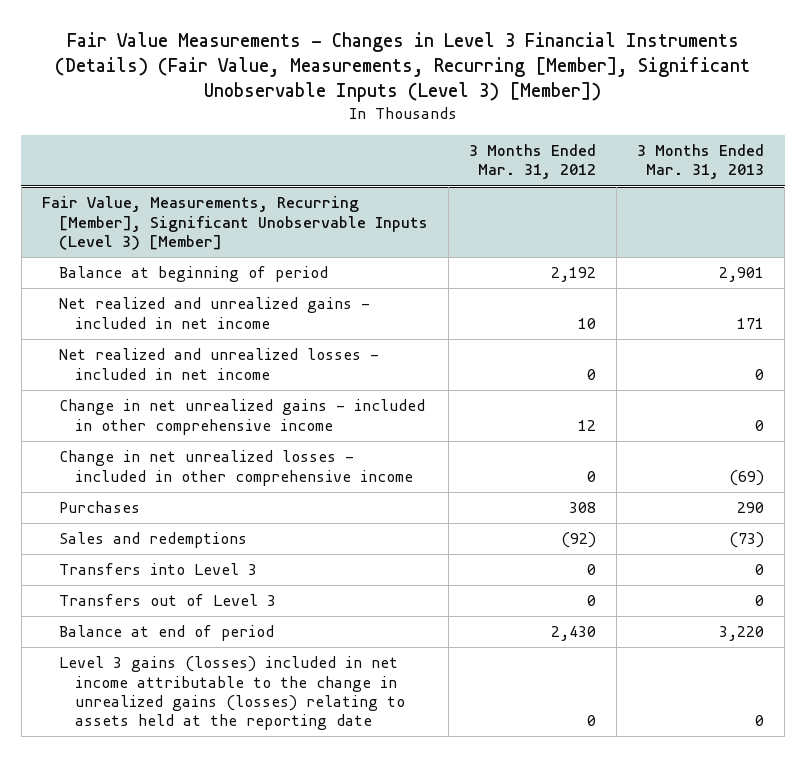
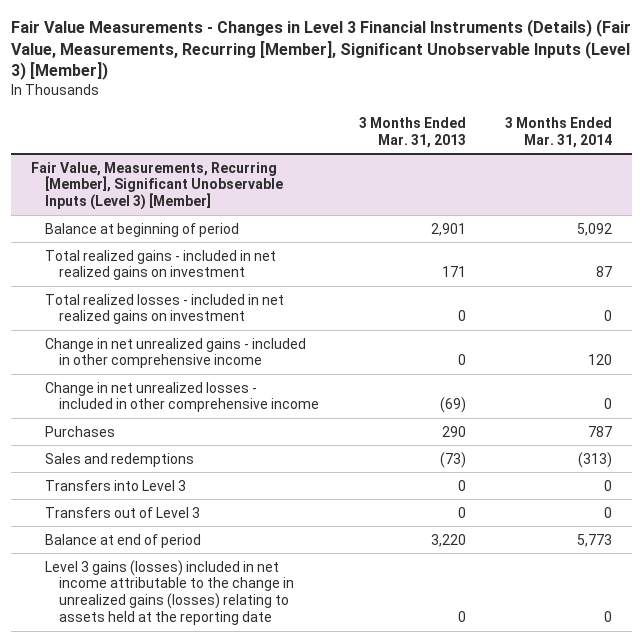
- | 3 Months Ended Mar. 31, 2012 | 3 Months Ended Mar. 31, 2013
+ | 3 Months Ended Mar. 31, 2013 | 3 Months Ended Mar. 31, 2014
@ Fair Value, Measurements, Recurring [Member], Significant Unobservable Inputs (Level 3) [Member]
- Net realized and unrealized gains - included in net income | 10 | 171
- Net realized and unrealized losses - included in net income | 0 | 0
+ Total realized gains - included in net realized gains on investment | 171 | 87
+ Total realized losses - included in net realized gains on investment | 0 | 0

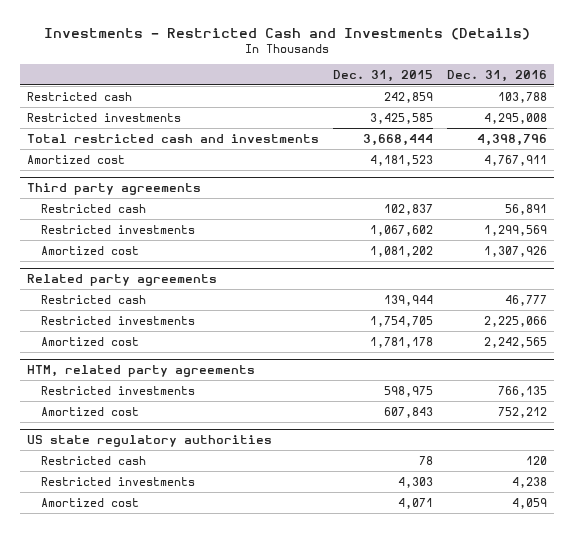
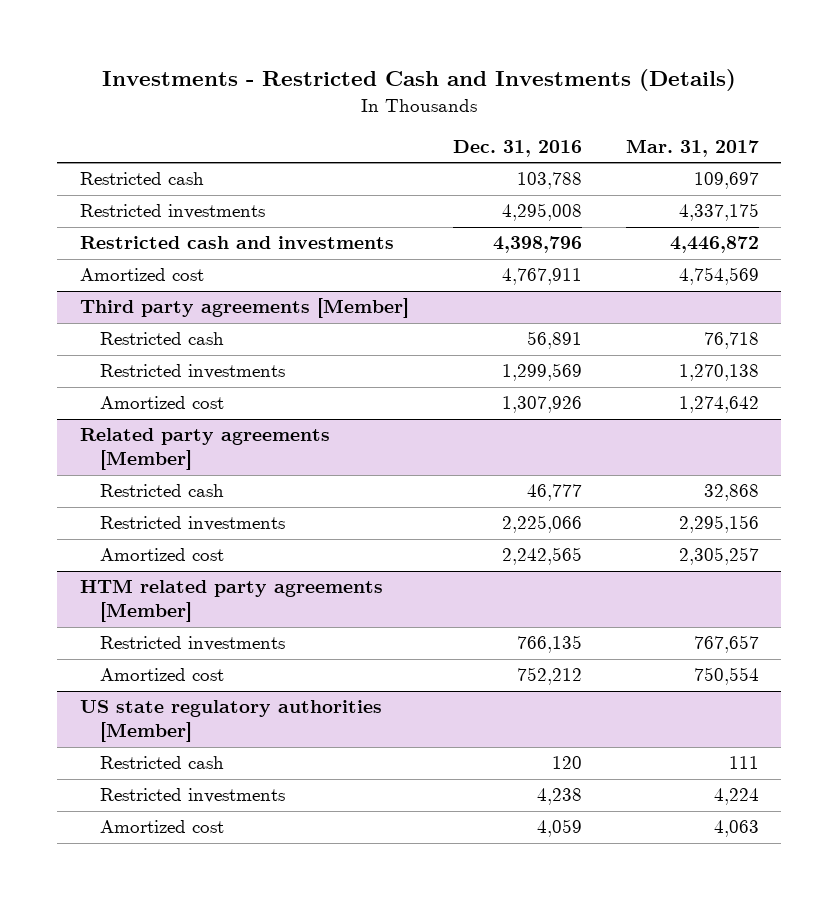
- | Dec. 31, 2015 | Dec. 31, 2016
+ | Dec. 31, 2016 | Mar. 31, 2017
- Total restricted cash and investments | 3,668,444 | 4,398,796
+ Restricted cash and investments | 4,398,796 | 4,446,872
- Third party agreements
+ Third party agreements [Member]
- Related party agreements
+ Related party agreements [Member]
- HTM, related party agreements
+ HTM related party agreements [Member]
- US state regulatory authorities
+ US state regulatory authorities [Member]

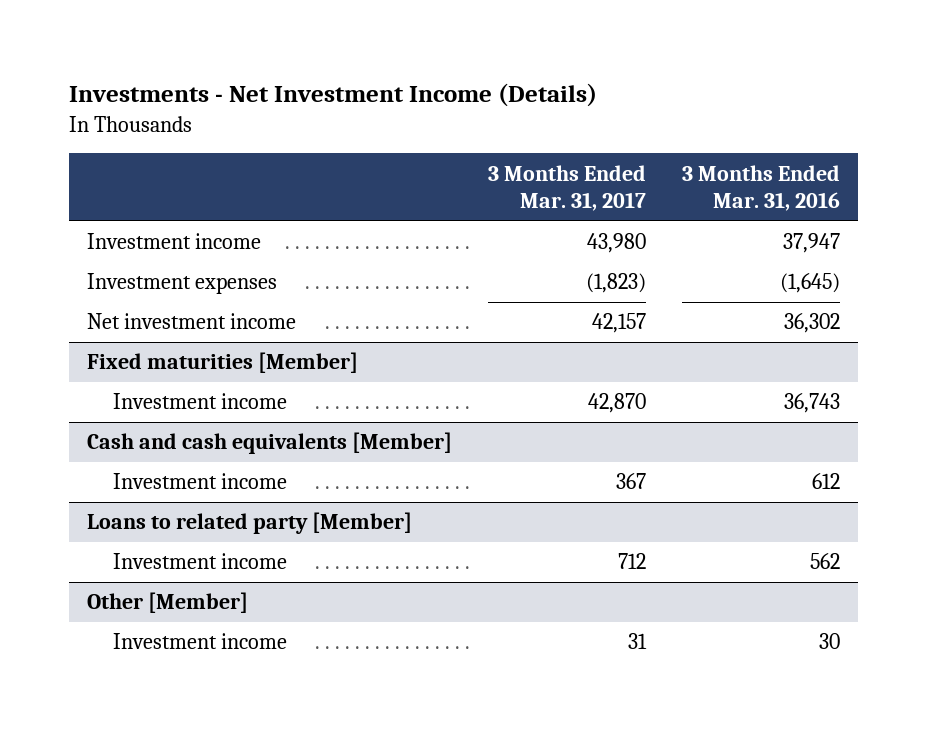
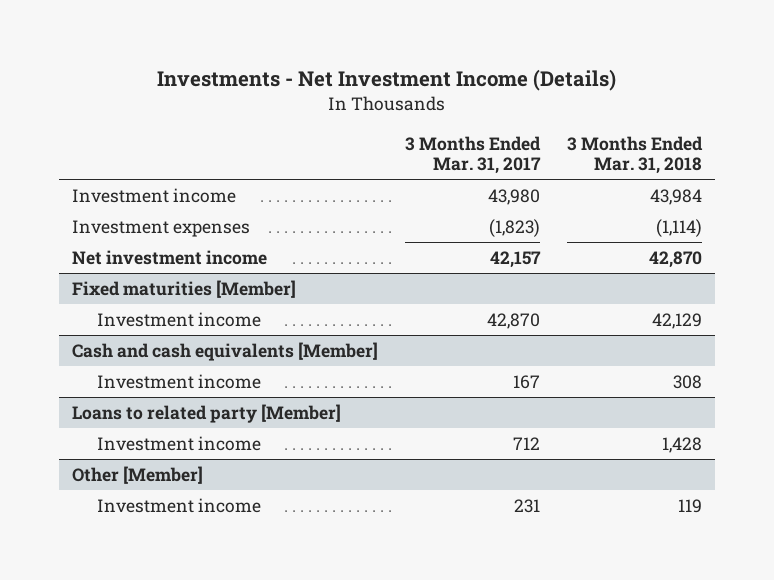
- | 3 Months Ended Mar. 31, 2017 | 3 Months Ended Mar. 31, 2016
+ | 3 Months Ended Mar. 31, 2017 | 3 Months Ended Mar. 31, 2018
@ Cash and cash equivalents [Member]
- Investment income | 367 | 612
+ Investment income | 167 | 308
@ Other [Member]
- Investment income | 31 | 30
+ Investment income | 231 | 119

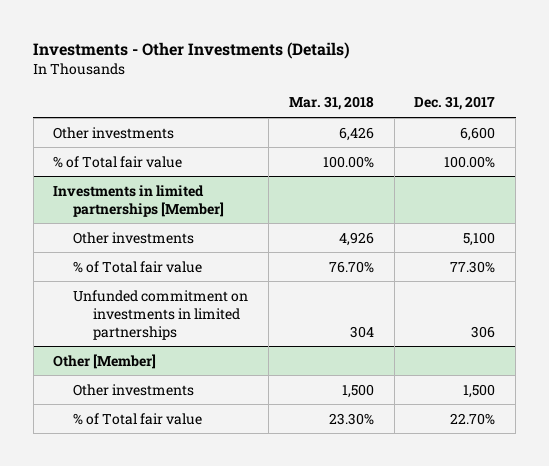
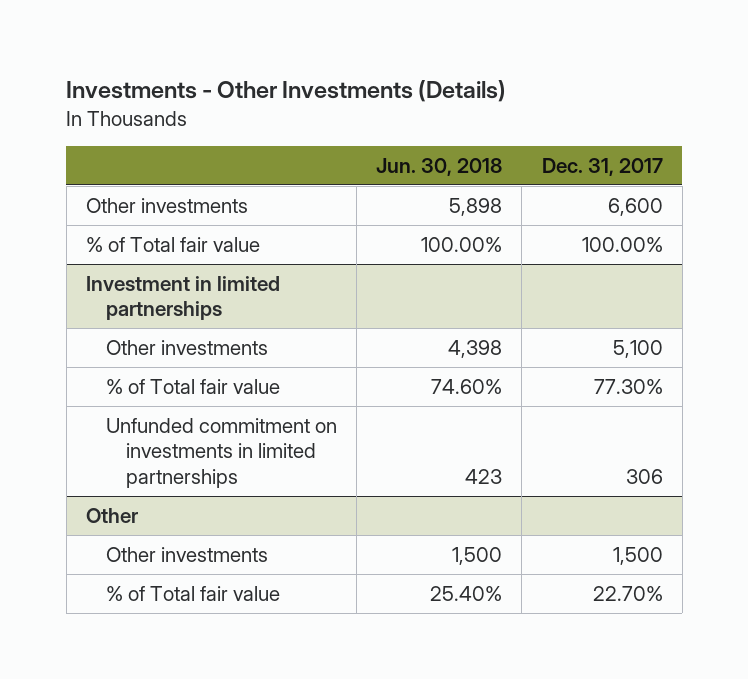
- | Mar. 31, 2018 | Dec. 31, 2017
+ | Jun. 30, 2018 | Dec. 31, 2017
- Investments in limited partnerships [Member]
+ Investment in limited partnerships
- Other [Member]
+ Other

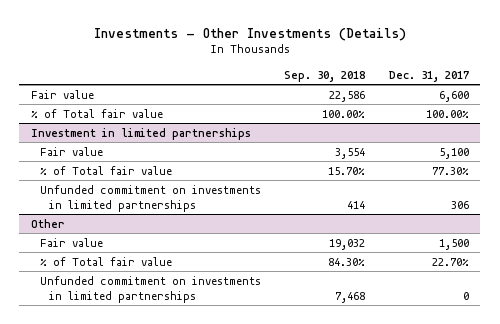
- | Jun. 30, 2018 | Dec. 31, 2017
+ | Sep. 30, 2018 | Dec. 31, 2017
- Other investments | 5,898 | 6,600
+ Fair value | 22,586 | 6,600
@ Investment in limited partnerships
- Other investments | 4,398 | 5,100
+ Fair value | 3,554 | 5,100
@ Other
- Other investments | 1,500 | 1,500
+ Fair value | 19,032 | 1,500
+ Unfunded commitment on investments in limited partnerships | 7,468 | 0

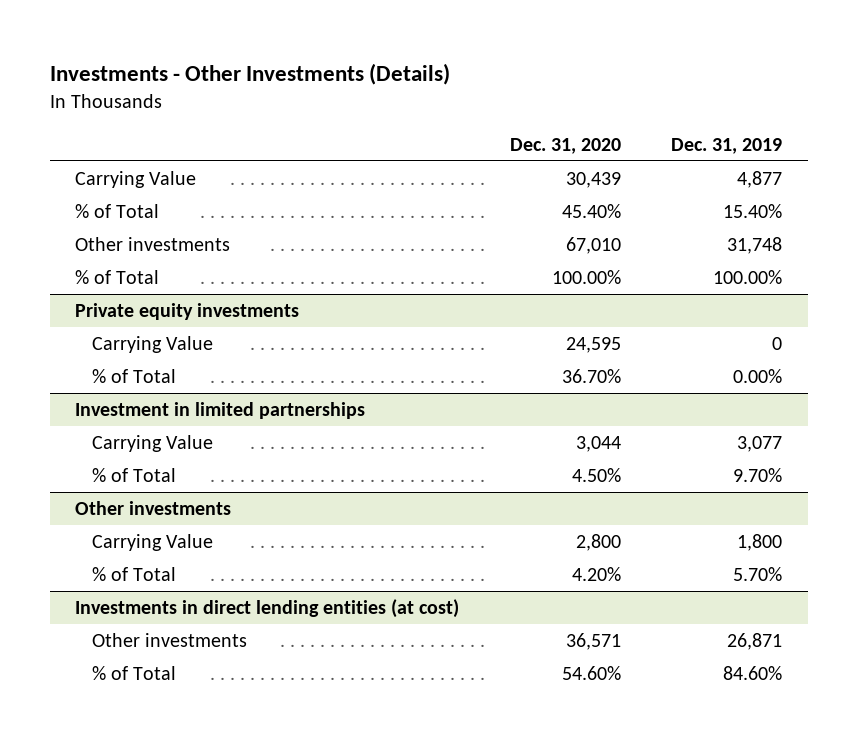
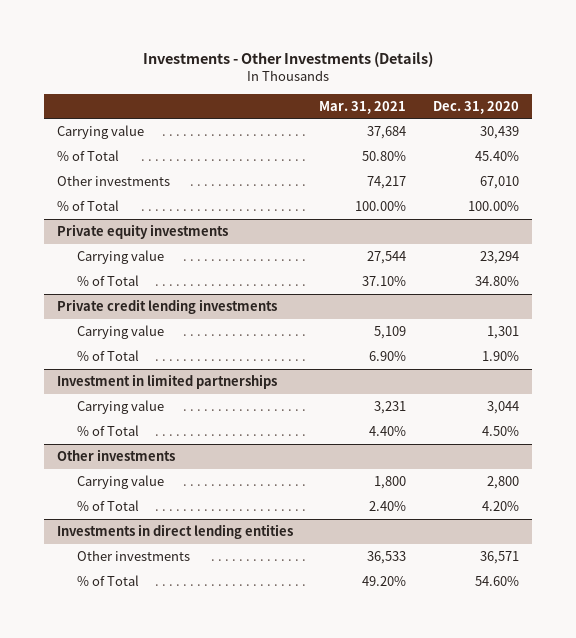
- | Dec. 31, 2020 | Dec. 31, 2019
+ | Mar. 31, 2021 | Dec. 31, 2020
- Carrying Value | 30,439 | 4,877
+ Carrying value | 37,684 | 30,439
@ Private equity investments
- Carrying Value | 24,595 | 0
- % of Total | 36.70% | 0.00%
+ Carrying value | 27,544 | 23,294
+ % of Total | 37.10% | 34.80%
+ Private credit lending investments
+ Carrying value | 5,109 | 1,301
+ % of Total | 6.90% | 1.90%
@ Investment in limited partnerships
- Carrying Value | 3,044 | 3,077
+ Carrying value | 3,231 | 3,044
@ Other investments
- Carrying Value | 2,800 | 1,800
+ Carrying value | 1,800 | 2,800
- Investments in direct lending entities (at cost)
+ Investments in direct lending entities

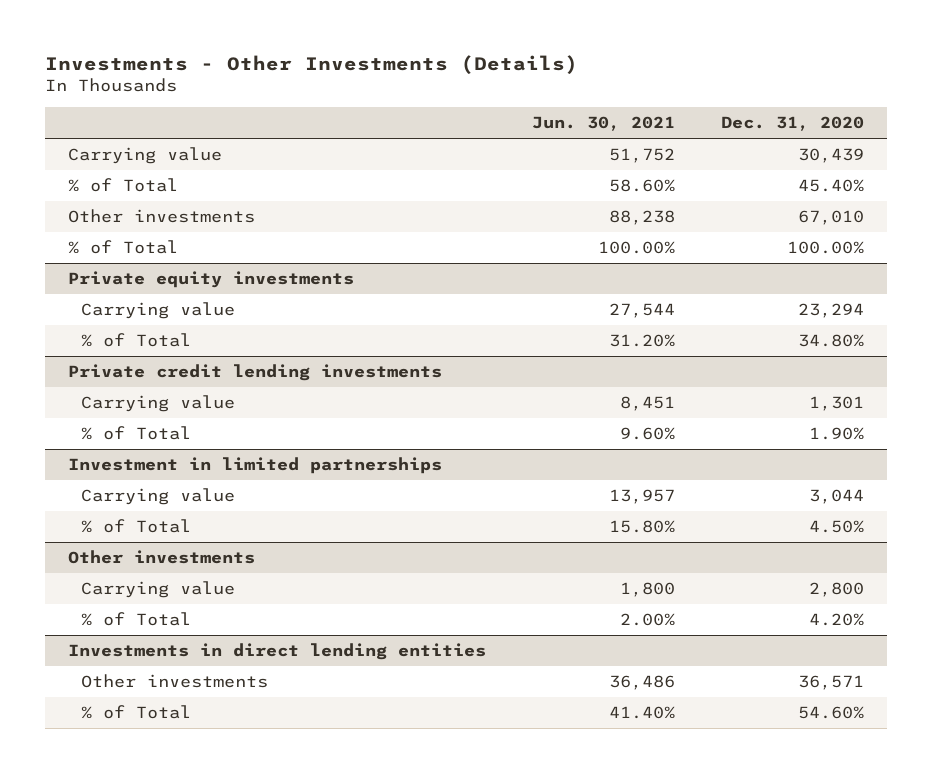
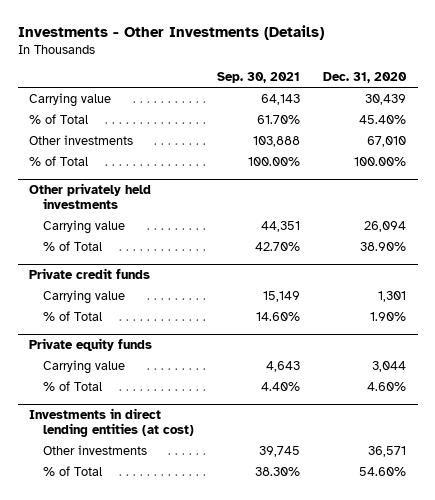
- | Jun. 30, 2021 | Dec. 31, 2020
+ | Sep. 30, 2021 | Dec. 31, 2020
- Private equity investments
- Carrying value | 27,544 | 23,294
- % of Total | 31.20% | 34.80%
- Private credit lending investments
+ Other privately held investments
+ Carrying value | 44,351 | 26,094
+ % of Total | 42.70% | 38.90%
+ Private credit funds
- Investment in limited partnerships
+ Private equity funds
- % of Total | 15.80% | 4.50%
- Other investments
- Carrying value | 1,800 | 2,800
- % of Total | 2.00% | 4.20%
- Investments in direct lending entities
+ % of Total | 4.40% | 4.60%
+ Investments in direct lending entities (at cost)

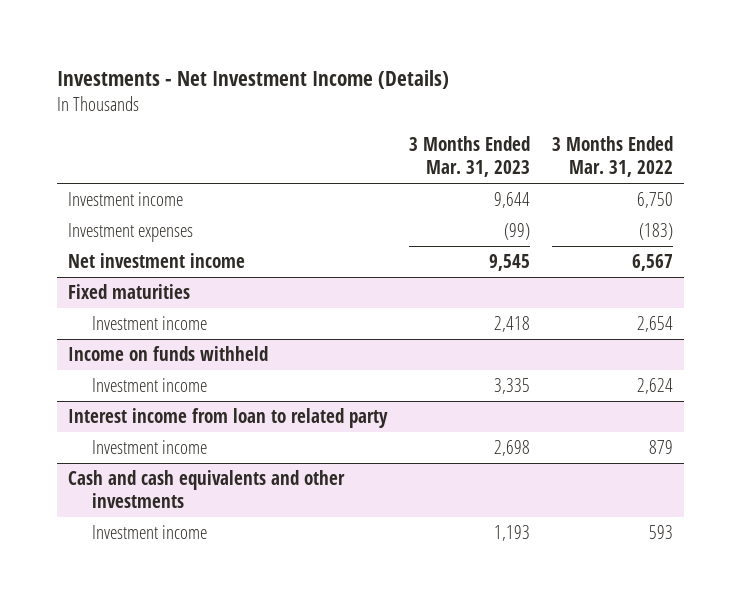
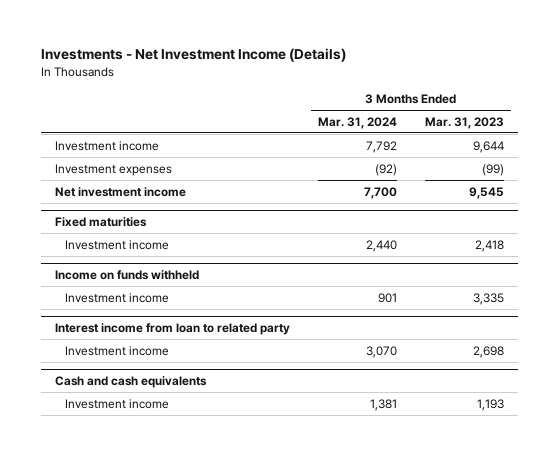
- | 3 Months Ended Mar. 31, 2023 | 3 Months Ended Mar. 31, 2022
+ | 3 Months Ended Mar. 31, 2024 | 3 Months Ended Mar. 31, 2023
- Cash and cash equivalents and other investments
+ Cash and cash equivalents

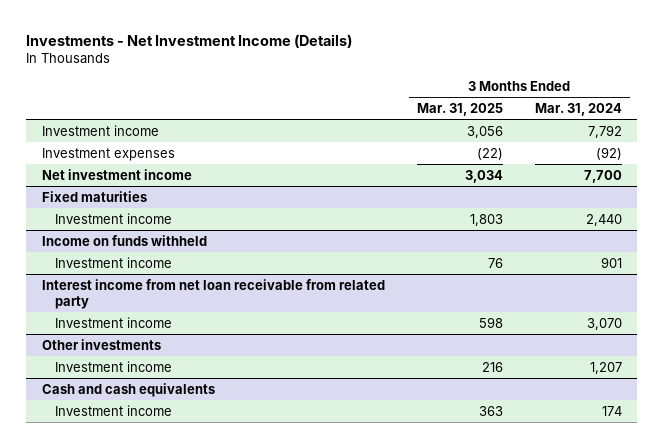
- | 3 Months Ended Mar. 31, 2024 | 3 Months Ended Mar. 31, 2023
+ | 3 Months Ended Mar. 31, 2025 | 3 Months Ended Mar. 31, 2024
- Interest income from loan to related party
+ Interest income from net loan receivable from related party
+ Other investments
+ Investment income | 216 | 1,207
@ Cash and cash equivalents
- Investment income | 1,381 | 1,193
+ Investment income | 363 | 174

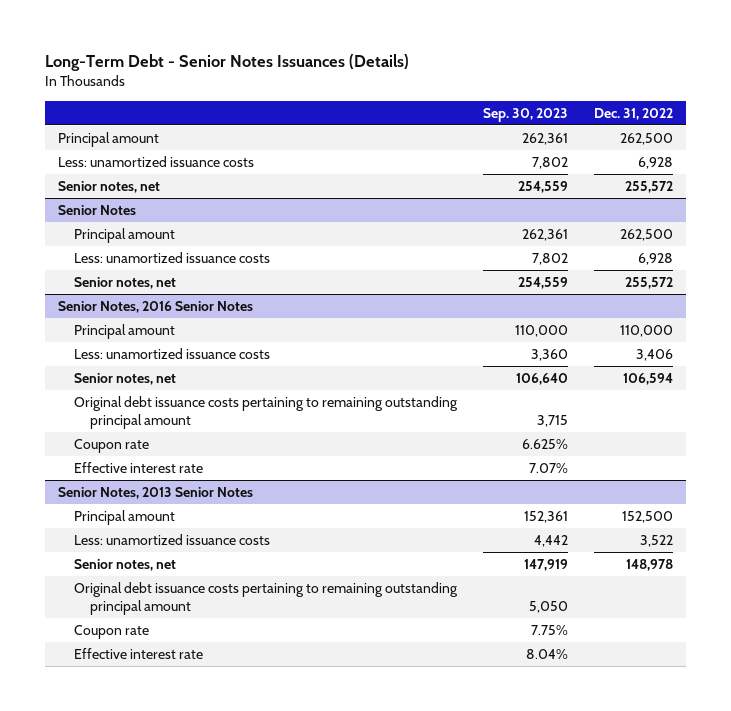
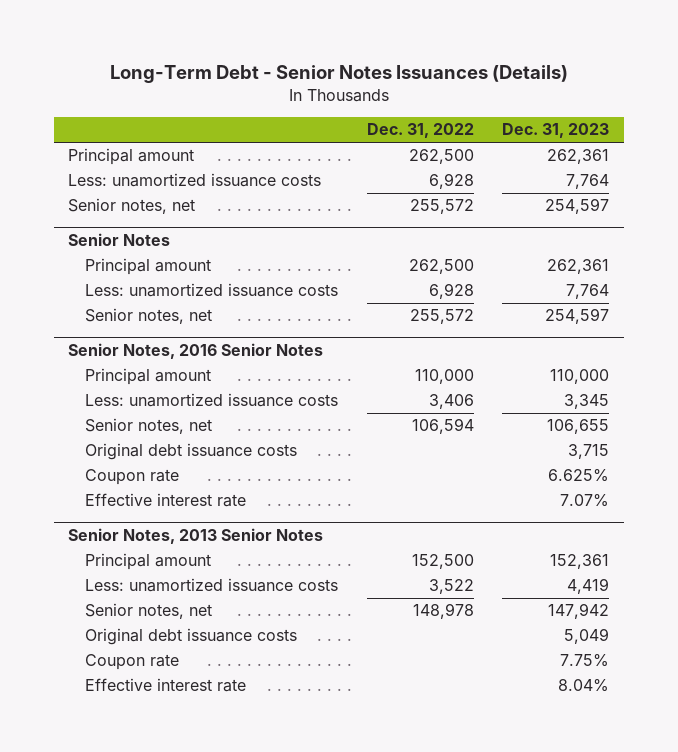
- | Sep. 30, 2023 | Dec. 31, 2022
+ | Dec. 31, 2022 | Dec. 31, 2023
@ Senior Notes, 2016 Senior Notes
- Original debt issuance costs pertaining to remaining outstanding principal amount | 3,715 |
+ Original debt issuance costs | | 3,715
@ Senior Notes, 2013 Senior Notes
- Original debt issuance costs pertaining to remaining outstanding principal amount | 5,050 |
+ Original debt issuance costs | | 5,049

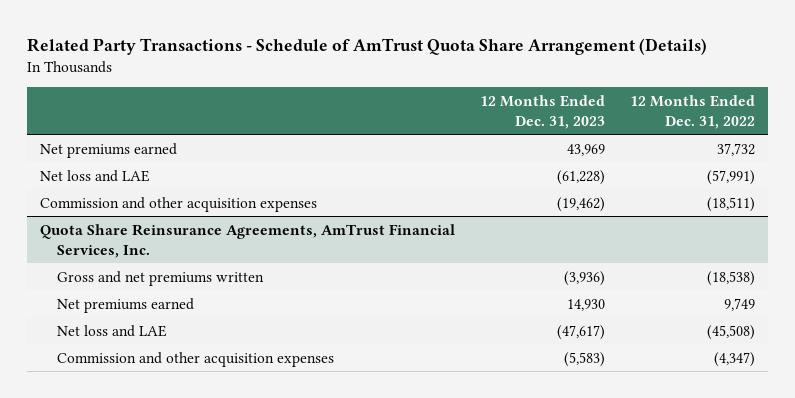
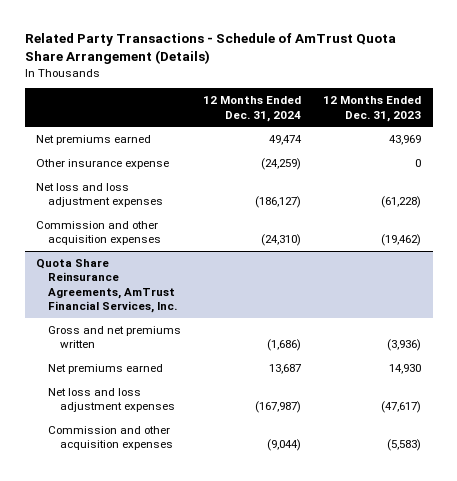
- | 12 Months Ended Dec. 31, 2023 | 12 Months Ended Dec. 31, 2022
+ | 12 Months Ended Dec. 31, 2024 | 12 Months Ended Dec. 31, 2023
- Net loss and LAE | (61,228) | (57,991)
+ Other insurance expense | (24,259) | 0
+ Net loss and loss adjustment expenses | (186,127) | (61,228)
@ Quota Share Reinsurance Agreements, AmTrust Financial Services, Inc.
- Net loss and LAE | (47,617) | (45,508)
+ Net loss and loss adjustment expenses | (167,987) | (47,617)

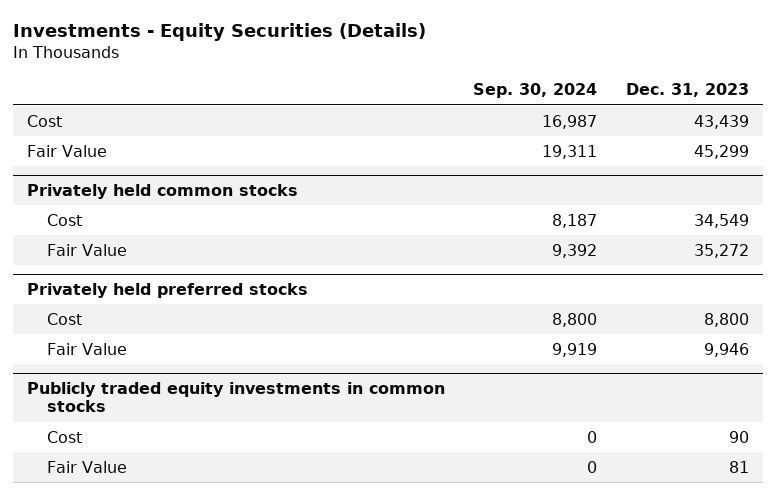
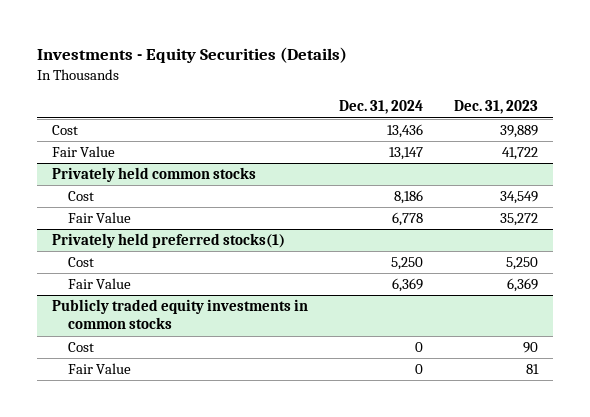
- | Sep. 30, 2024 | Dec. 31, 2023
+ | Dec. 31, 2024 | Dec. 31, 2023
- Cost | 16,987 | 43,439
- Fair Value | 19,311 | 45,299
+ Cost | 13,436 | 39,889
+ Fair Value | 13,147 | 41,722
- Privately held preferred stocks
- Cost | 8,800 | 8,800
- Fair Value | 9,919 | 9,946
+ Privately held preferred stocks(1)
+ Cost | 5,250 | 5,250
+ Fair Value | 6,369 | 6,369

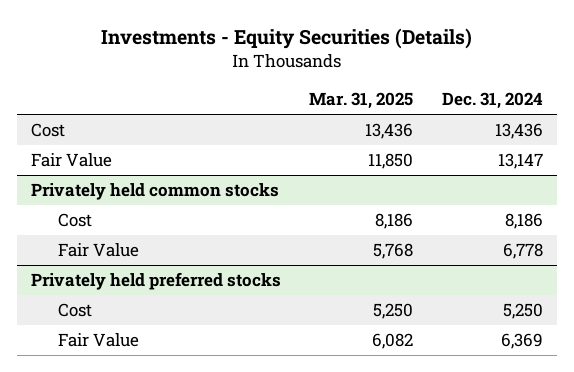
- | Dec. 31, 2024 | Dec. 31, 2023
+ | Mar. 31, 2025 | Dec. 31, 2024
- Privately held preferred stocks(1)
+ Privately held preferred stocks
- Publicly traded equity investments in common stocks
- Cost | 0 | 90
- Fair Value | 0 | 81

